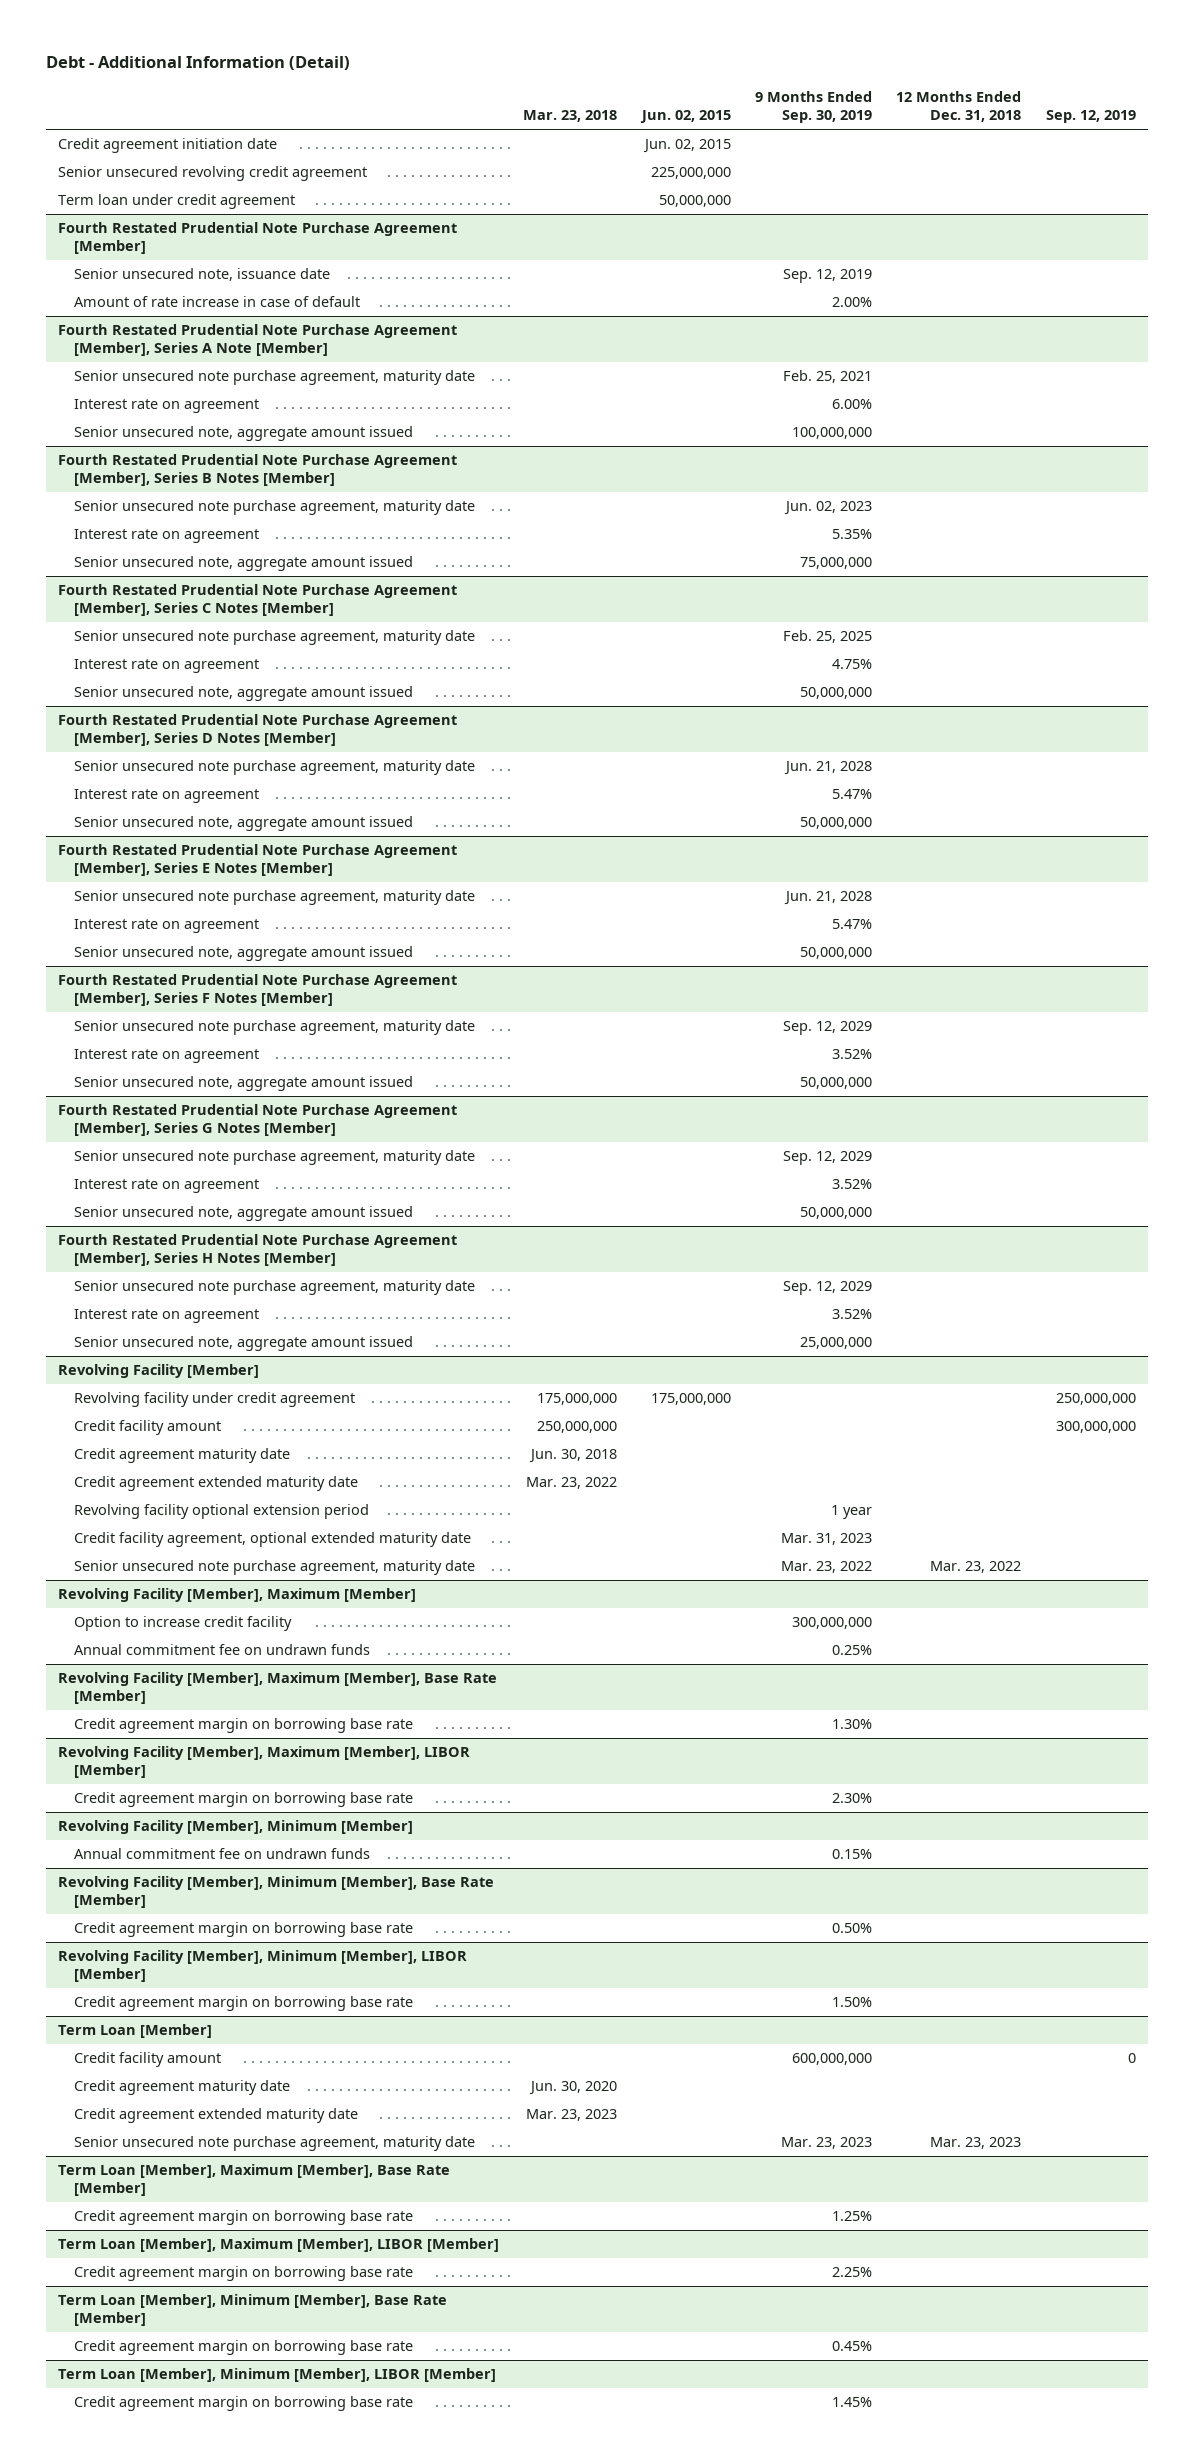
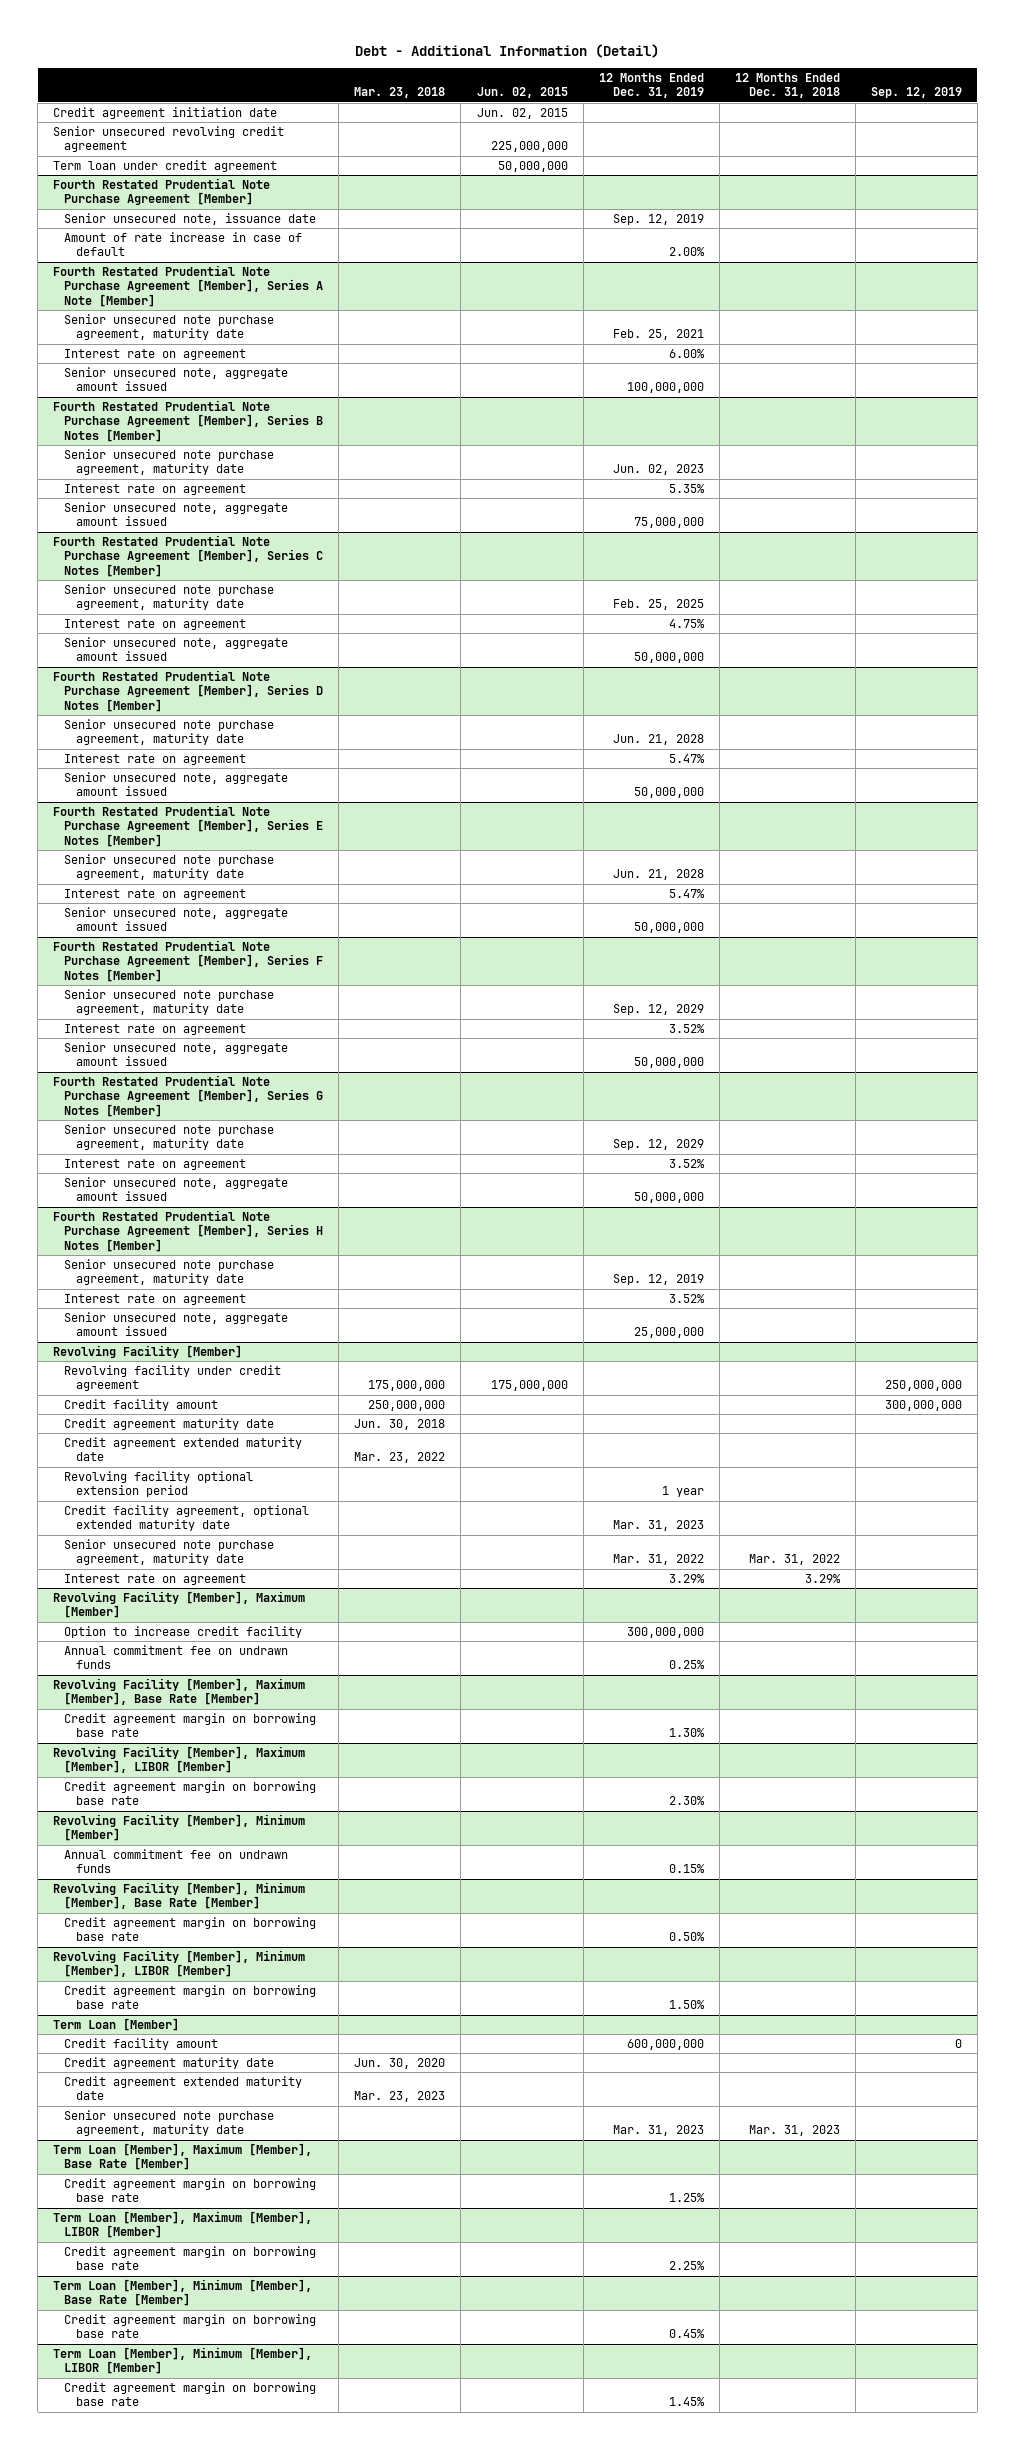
- | Mar. 23, 2018 | Jun. 02, 2015 | 9 Months Ended Sep. 30, 2019 | 12 Months Ended Dec. 31, 2018 | Sep. 12, 2019
+ | Mar. 23, 2018 | Jun. 02, 2015 | 12 Months Ended Dec. 31, 2019 | 12 Months Ended Dec. 31, 2018 | Sep. 12, 2019
@ Revolving Facility [Member]
- Senior unsecured note purchase agreement, maturity date | | | Mar. 23, 2022 | Mar. 23, 2022 |
+ Senior unsecured note purchase agreement, maturity date | | | Mar. 31, 2022 | Mar. 31, 2022 |
+ Interest rate on agreement | | | 3.29% | 3.29% |
@ Term Loan [Member]
- Senior unsecured note purchase agreement, maturity date | | | Mar. 23, 2023 | Mar. 23, 2023 |
+ Senior unsecured note purchase agreement, maturity date | | | Mar. 31, 2023 | Mar. 31, 2023 |

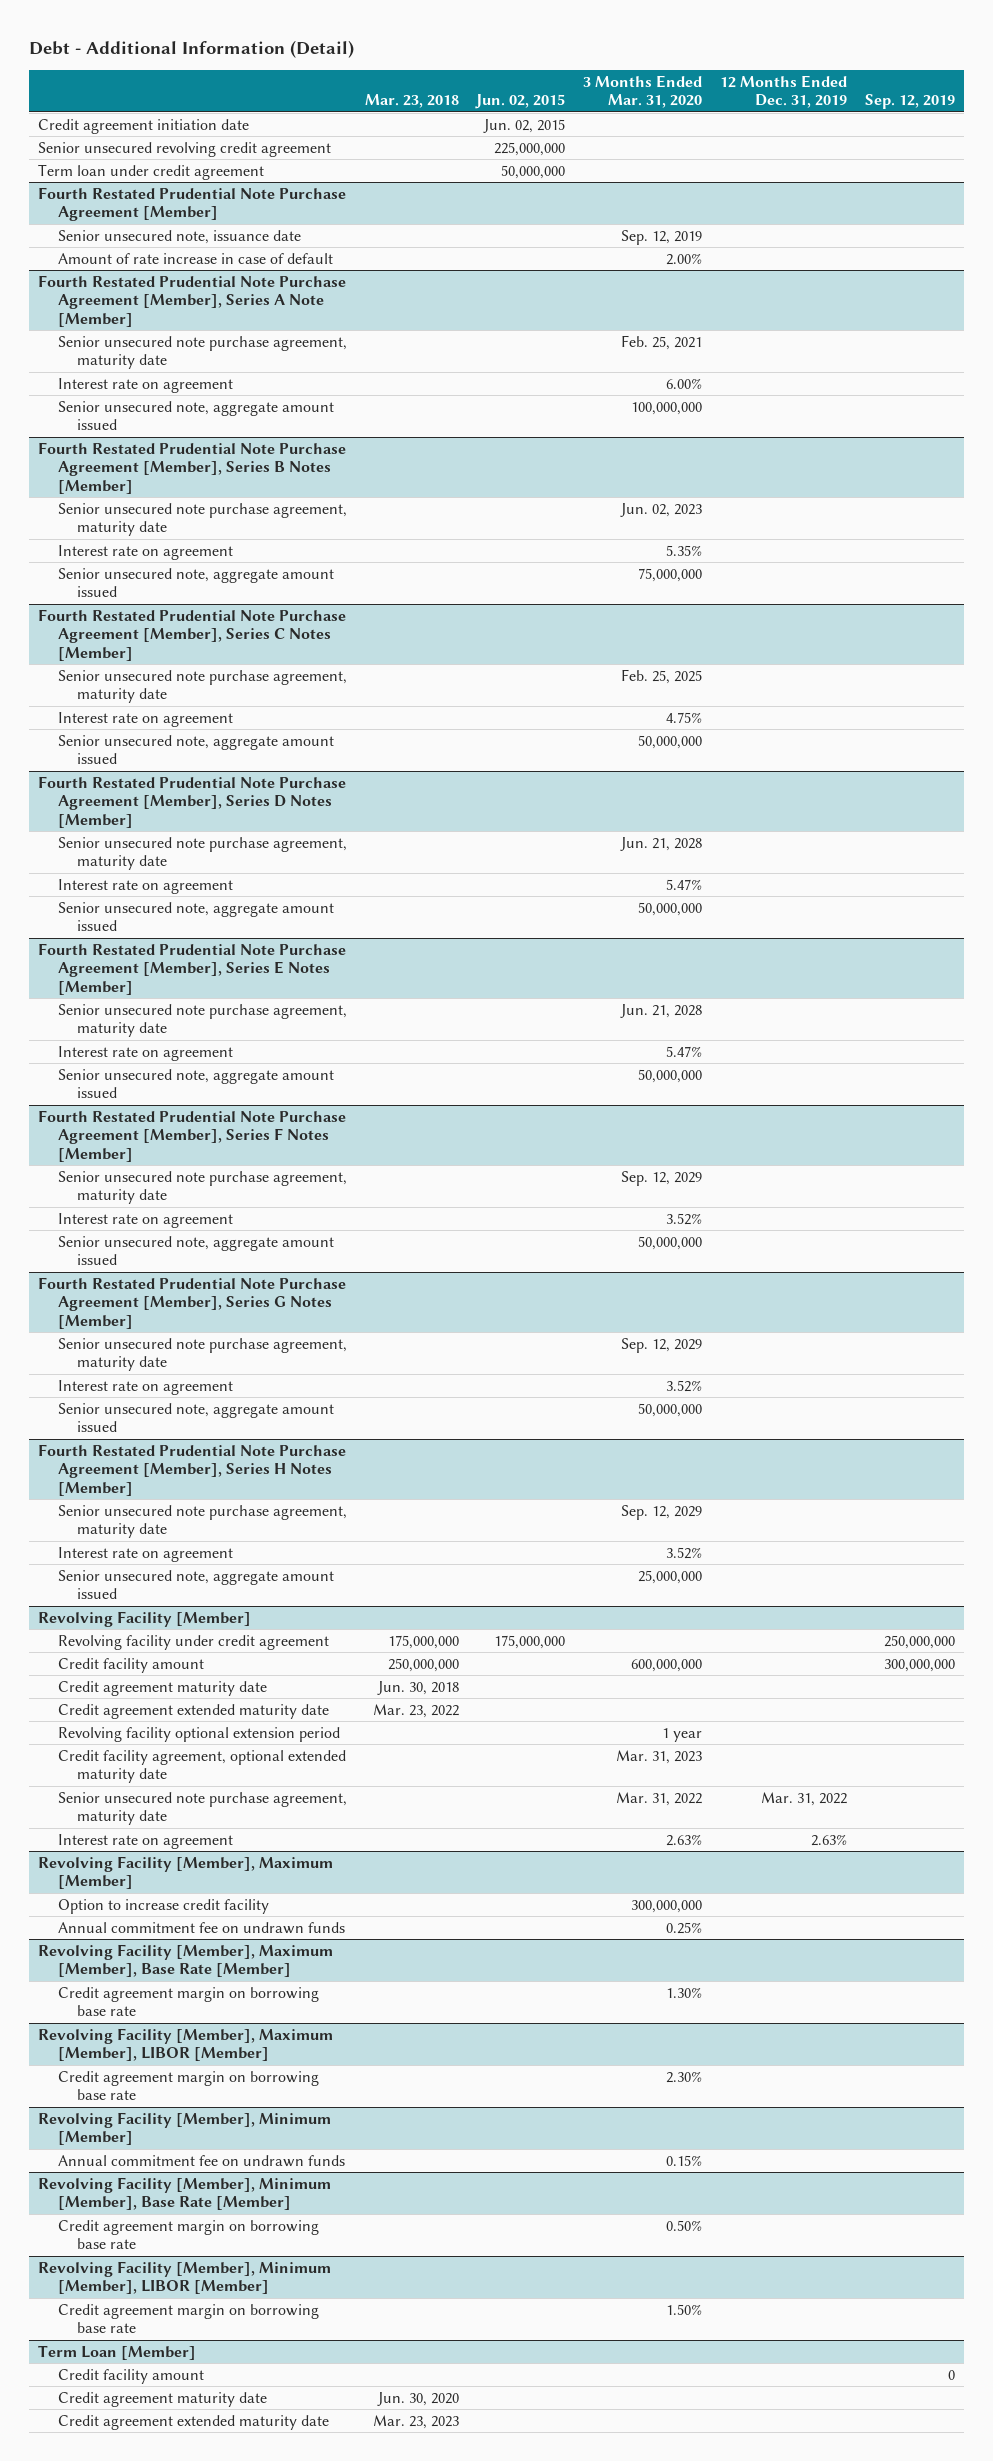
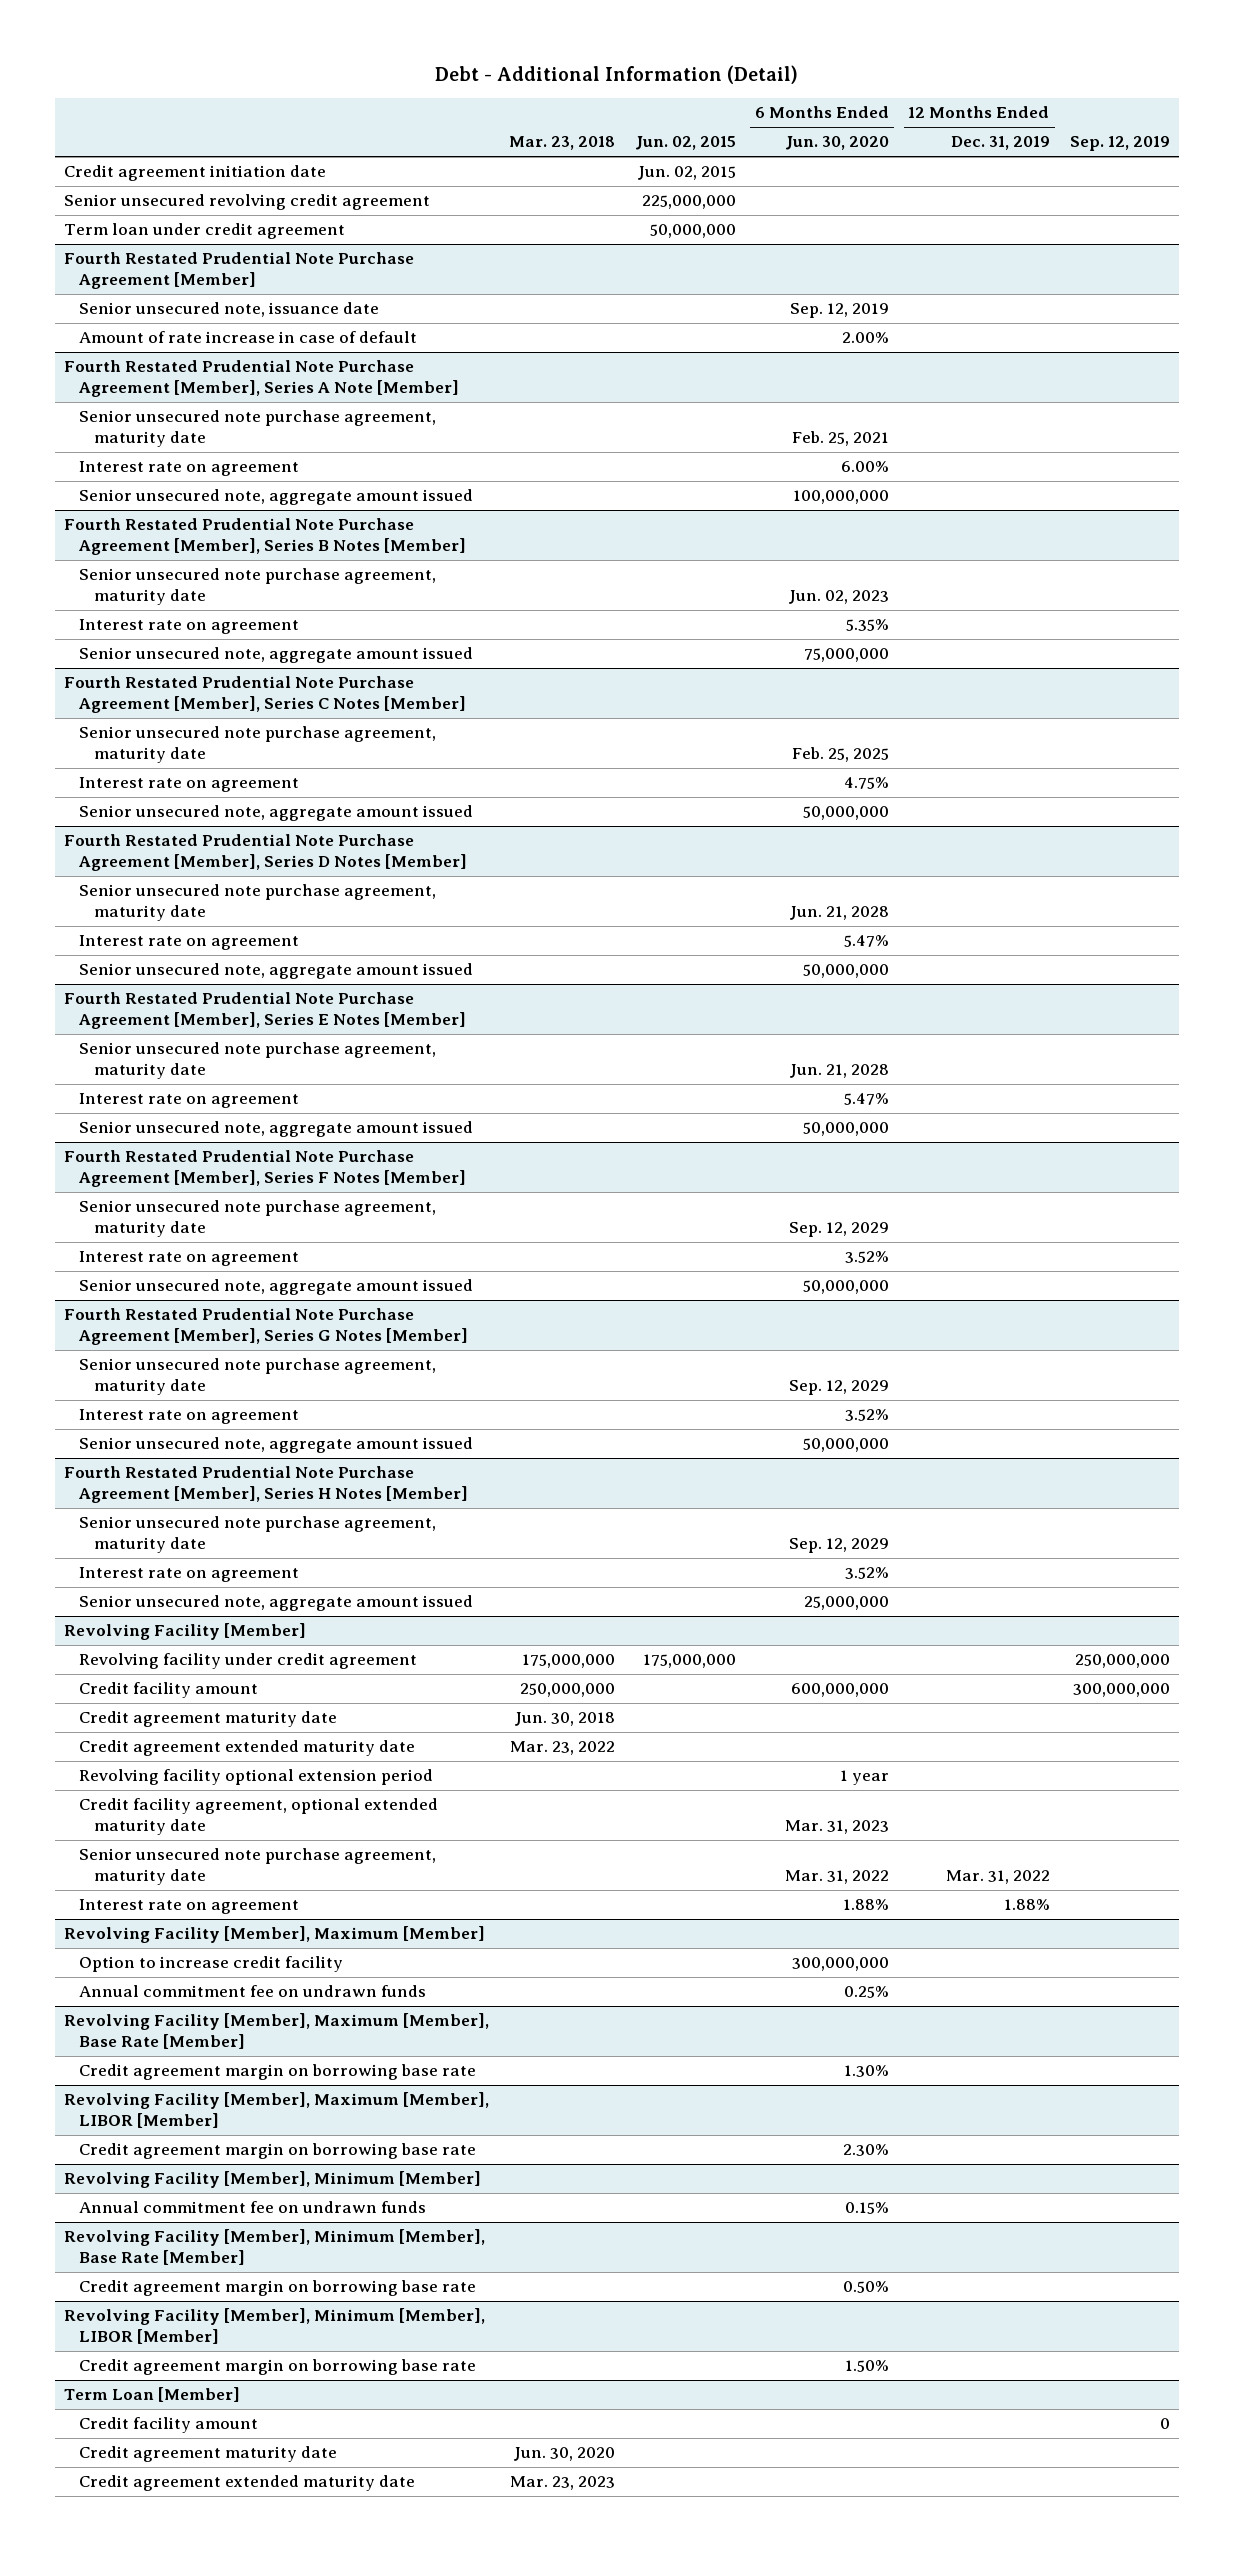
- | Mar. 23, 2018 | Jun. 02, 2015 | 3 Months Ended Mar. 31, 2020 | 12 Months Ended Dec. 31, 2019 | Sep. 12, 2019
+ | Mar. 23, 2018 | Jun. 02, 2015 | 6 Months Ended Jun. 30, 2020 | 12 Months Ended Dec. 31, 2019 | Sep. 12, 2019
@ Revolving Facility [Member]
- Interest rate on agreement | | | 2.63% | 2.63% |
+ Interest rate on agreement | | | 1.88% | 1.88% |

